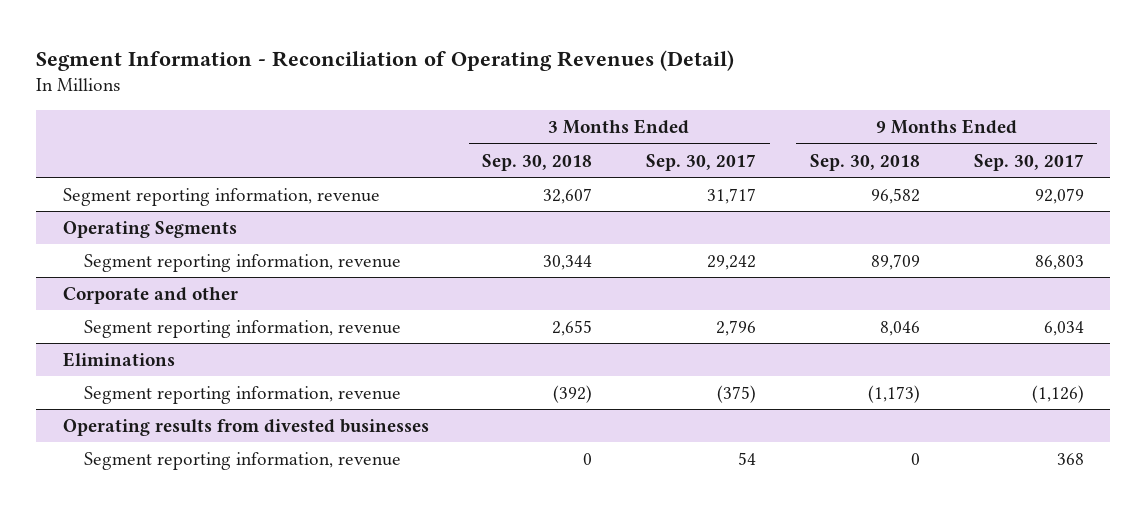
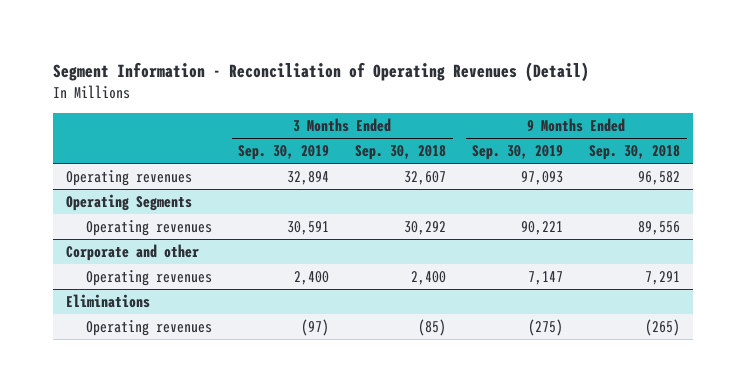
- | 3 Months Ended Sep. 30, 2018 | 3 Months Ended Sep. 30, 2017 | 9 Months Ended Sep. 30, 2018 | 9 Months Ended Sep. 30, 2017
+ | 3 Months Ended Sep. 30, 2019 | 3 Months Ended Sep. 30, 2018 | 9 Months Ended Sep. 30, 2019 | 9 Months Ended Sep. 30, 2018
- Segment reporting information, revenue | 32,607 | 31,717 | 96,582 | 92,079
+ Operating revenues | 32,894 | 32,607 | 97,093 | 96,582
@ Operating Segments
- Segment reporting information, revenue | 30,344 | 29,242 | 89,709 | 86,803
+ Operating revenues | 30,591 | 30,292 | 90,221 | 89,556
@ Corporate and other
- Segment reporting information, revenue | 2,655 | 2,796 | 8,046 | 6,034
+ Operating revenues | 2,400 | 2,400 | 7,147 | 7,291
@ Eliminations
- Segment reporting information, revenue | (392) | (375) | (1,173) | (1,126)
- Operating results from divested businesses
- Segment reporting information, revenue | 0 | 54 | 0 | 368
@ Eliminations
+ Operating revenues | (97) | (85) | (275) | (265)

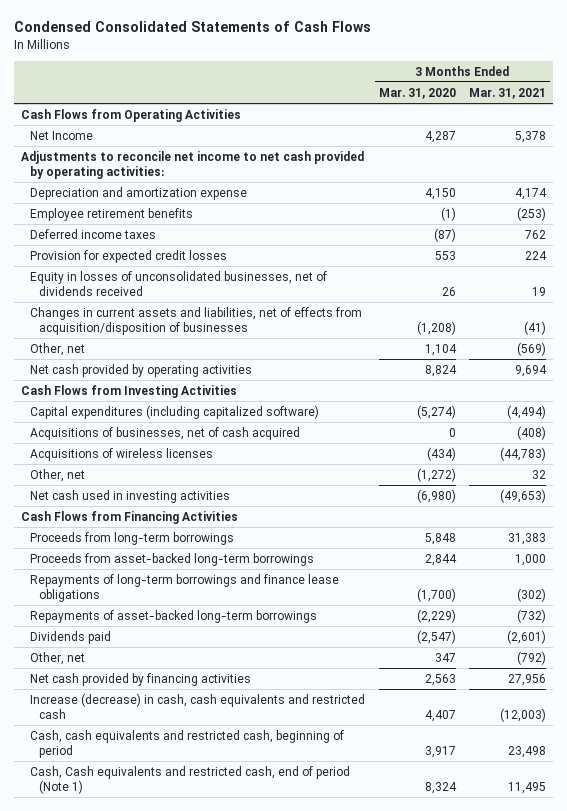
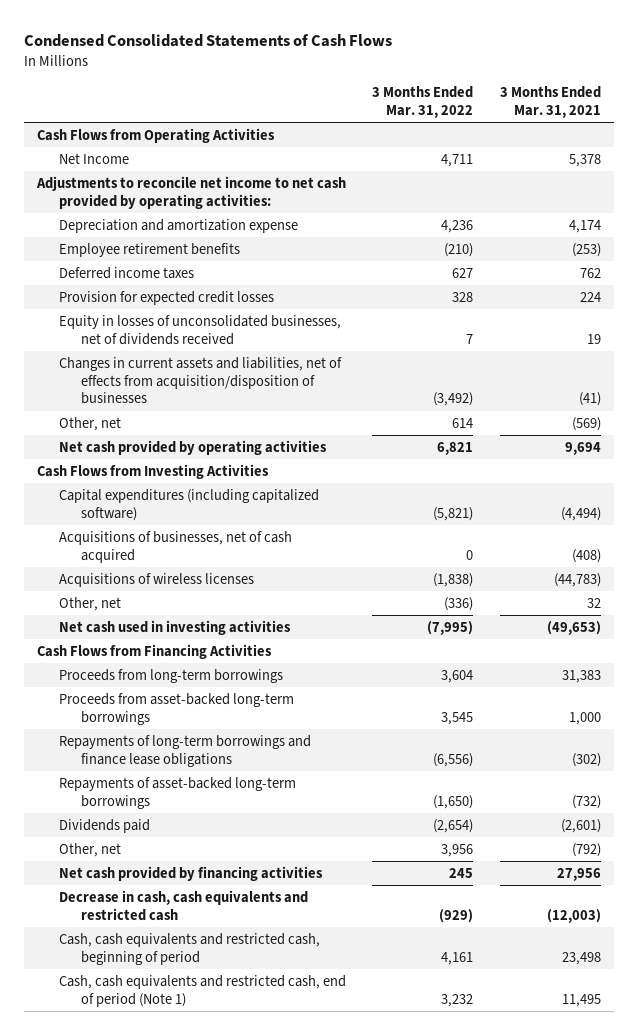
- | 3 Months Ended Mar. 31, 2020 | 3 Months Ended Mar. 31, 2021
+ | 3 Months Ended Mar. 31, 2022 | 3 Months Ended Mar. 31, 2021
- Increase (decrease) in cash, cash equivalents and restricted cash | 4,407 | (12,003)
+ Decrease in cash, cash equivalents and restricted cash | (929) | (12,003)
- Cash, Cash equivalents and restricted cash, end of period (Note 1) | 8,324 | 11,495
+ Cash, cash equivalents and restricted cash, end of period (Note 1) | 3,232 | 11,495

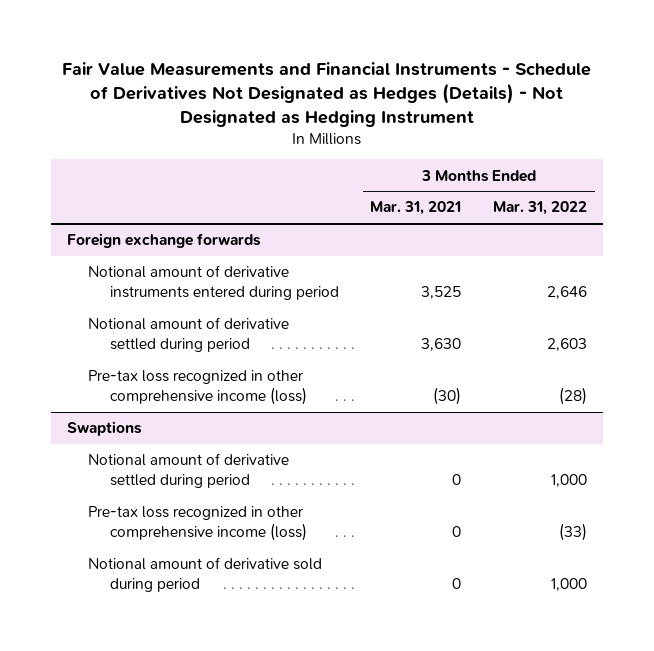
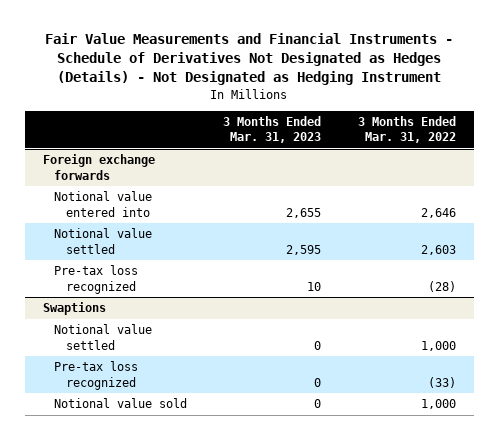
- | 3 Months Ended Mar. 31, 2021 | 3 Months Ended Mar. 31, 2022
+ | 3 Months Ended Mar. 31, 2023 | 3 Months Ended Mar. 31, 2022
@ Foreign exchange forwards
- Notional amount of derivative instruments entered during period | 3,525 | 2,646
- Notional amount of derivative settled during period | 3,630 | 2,603
- Pre-tax loss recognized in other comprehensive income (loss) | (30) | (28)
+ Notional value entered into | 2,655 | 2,646
+ Notional value settled | 2,595 | 2,603
+ Pre-tax loss recognized | 10 | (28)
@ Swaptions
- Notional amount of derivative settled during period | 0 | 1,000
- Pre-tax loss recognized in other comprehensive income (loss) | 0 | (33)
- Notional amount of derivative sold during period | 0 | 1,000
+ Notional value settled | 0 | 1,000
+ Pre-tax loss recognized | 0 | (33)
+ Notional value sold | 0 | 1,000

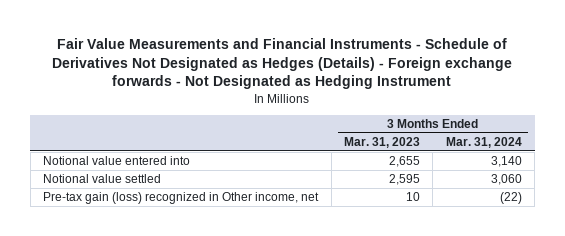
- Fair Value Measurements and Financial Instruments - Schedule of Derivatives Not Designated as Hedges (Details) - Not Designated as Hedging Instrument
+ Fair Value Measurements and Financial Instruments - Schedule of Derivatives Not Designated as Hedges (Details) - Foreign exchange forwards - Not Designated as Hedging Instrument
- | 3 Months Ended Mar. 31, 2023 | 3 Months Ended Mar. 31, 2022
+ | 3 Months Ended Mar. 31, 2023 | 3 Months Ended Mar. 31, 2024
- Foreign exchange forwards
- Pre-tax loss recognized | 10 | (28)
- Swaptions
- Notional value settled | 0 | 1,000
- Pre-tax loss recognized | 0 | (33)
- Notional value sold | 0 | 1,000
+ Pre-tax gain (loss) recognized in Other income, net | 10 | (22)

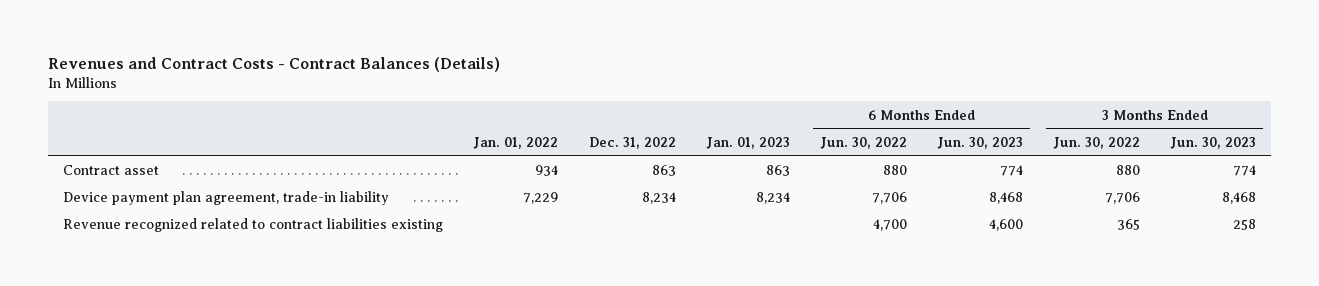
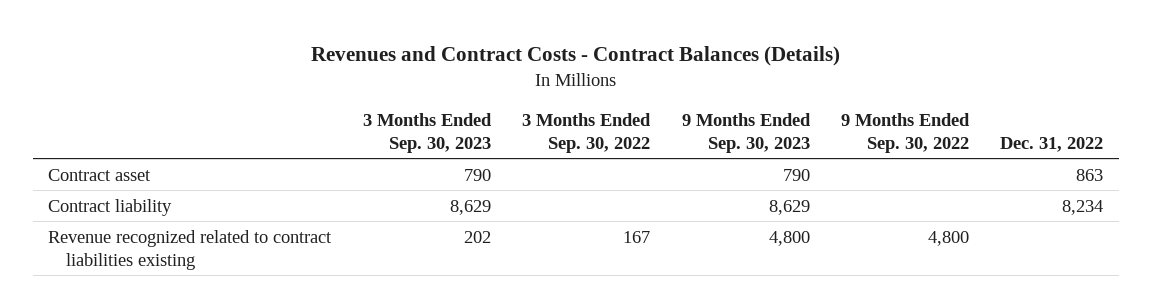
- | Jan. 01, 2022 | Dec. 31, 2022 | Jan. 01, 2023 | 6 Months Ended Jun. 30, 2022 | 6 Months Ended Jun. 30, 2023 | 3 Months Ended Jun. 30, 2022 | 3 Months Ended Jun. 30, 2023
+ | 3 Months Ended Sep. 30, 2023 | 3 Months Ended Sep. 30, 2022 | 9 Months Ended Sep. 30, 2023 | 9 Months Ended Sep. 30, 2022 | Dec. 31, 2022
- Device payment plan agreement, trade-in liability | 7,229 | 8,234 | 8,234 | 7,706 | 8,468 | 7,706 | 8,468
+ Contract liability | 8,629 | | 8,629 | | 8,234

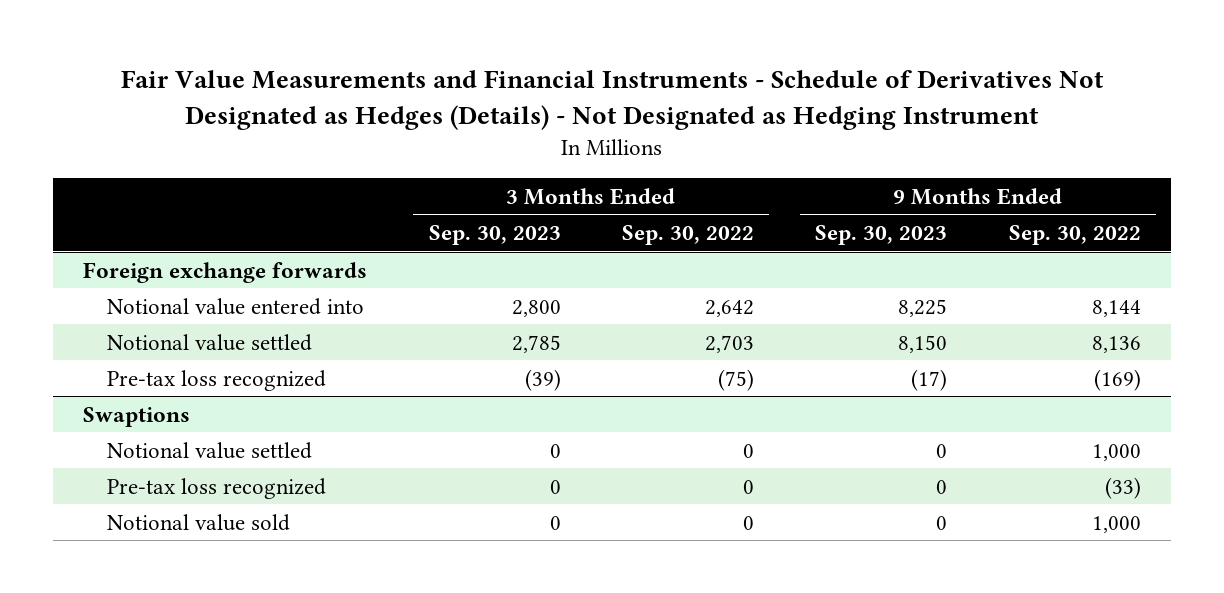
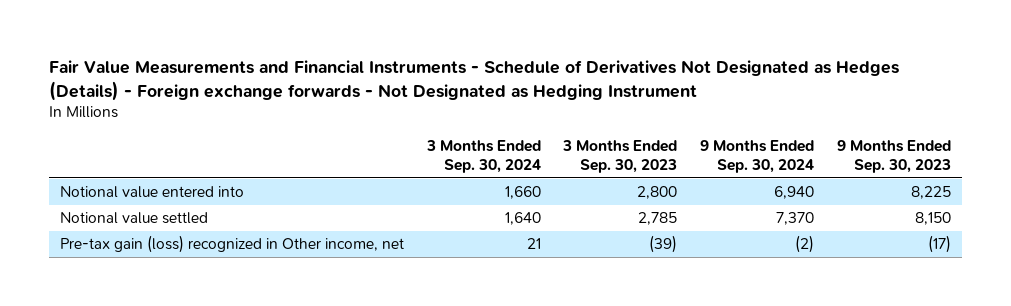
- Fair Value Measurements and Financial Instruments - Schedule of Derivatives Not Designated as Hedges (Details) - Not Designated as Hedging Instrument
+ Fair Value Measurements and Financial Instruments - Schedule of Derivatives Not Designated as Hedges (Details) - Foreign exchange forwards - Not Designated as Hedging Instrument
- | 3 Months Ended Sep. 30, 2023 | 3 Months Ended Sep. 30, 2022 | 9 Months Ended Sep. 30, 2023 | 9 Months Ended Sep. 30, 2022
+ | 3 Months Ended Sep. 30, 2024 | 3 Months Ended Sep. 30, 2023 | 9 Months Ended Sep. 30, 2024 | 9 Months Ended Sep. 30, 2023
- Foreign exchange forwards
- Pre-tax loss recognized | (39) | (75) | (17) | (169)
- Swaptions
- Notional value settled | 0 | 0 | 0 | 1,000
- Pre-tax loss recognized | 0 | 0 | 0 | (33)
- Notional value sold | 0 | 0 | 0 | 1,000
+ Pre-tax gain (loss) recognized in Other income, net | 21 | (39) | (2) | (17)

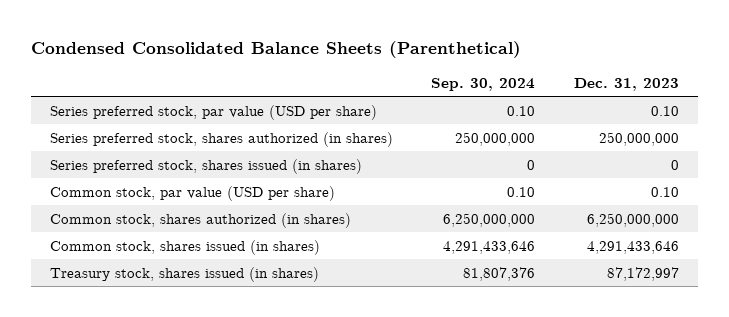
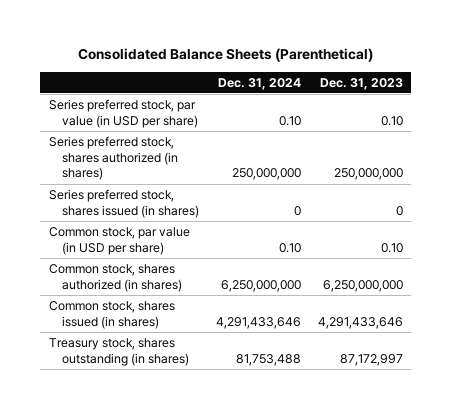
- Condensed Consolidated Balance Sheets (Parenthetical)
+ Consolidated Balance Sheets (Parenthetical)
- | Sep. 30, 2024 | Dec. 31, 2023
+ | Dec. 31, 2024 | Dec. 31, 2023
- Series preferred stock, par value (USD per share) | 0.10 | 0.10
+ Series preferred stock, par value (in USD per share) | 0.10 | 0.10
- Common stock, par value (USD per share) | 0.10 | 0.10
+ Common stock, par value (in USD per share) | 0.10 | 0.10
- Treasury stock, shares issued (in shares) | 81,807,376 | 87,172,997
+ Treasury stock, shares outstanding (in shares) | 81,753,488 | 87,172,997

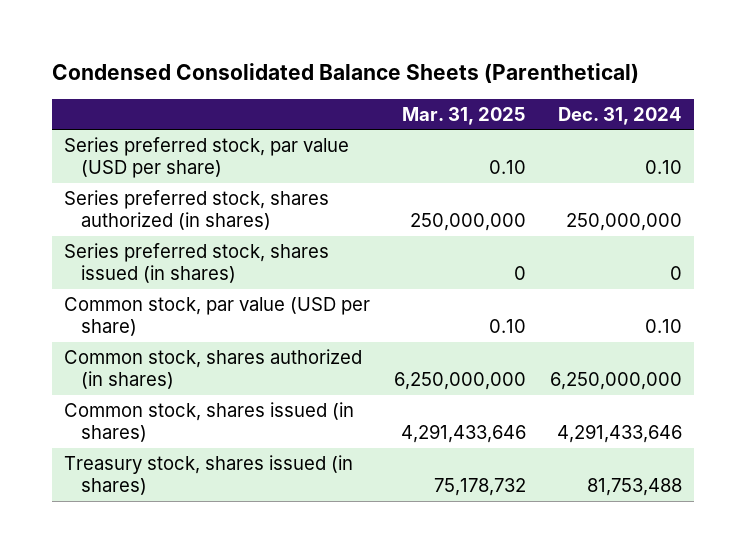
- Consolidated Balance Sheets (Parenthetical)
+ Condensed Consolidated Balance Sheets (Parenthetical)
- | Dec. 31, 2024 | Dec. 31, 2023
+ | Mar. 31, 2025 | Dec. 31, 2024
- Series preferred stock, par value (in USD per share) | 0.10 | 0.10
+ Series preferred stock, par value (USD per share) | 0.10 | 0.10
- Common stock, par value (in USD per share) | 0.10 | 0.10
+ Common stock, par value (USD per share) | 0.10 | 0.10
- Treasury stock, shares outstanding (in shares) | 81,753,488 | 87,172,997
+ Treasury stock, shares issued (in shares) | 75,178,732 | 81,753,488

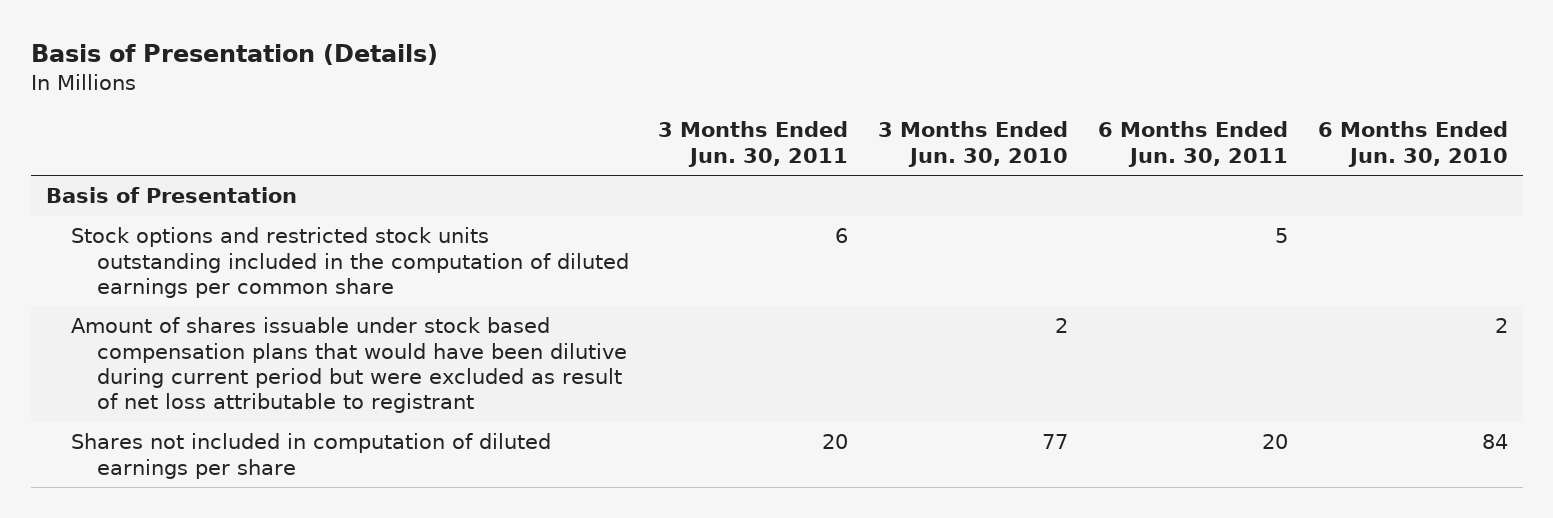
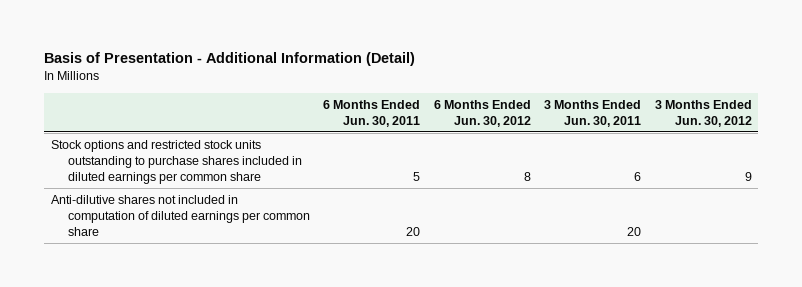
- Basis of Presentation (Details)
+ Basis of Presentation - Additional Information (Detail)
- | 3 Months Ended Jun. 30, 2011 | 3 Months Ended Jun. 30, 2010 | 6 Months Ended Jun. 30, 2011 | 6 Months Ended Jun. 30, 2010
+ | 6 Months Ended Jun. 30, 2011 | 6 Months Ended Jun. 30, 2012 | 3 Months Ended Jun. 30, 2011 | 3 Months Ended Jun. 30, 2012
- Basis of Presentation
- Stock options and restricted stock units outstanding included in the computation of diluted earnings per common share | 6 | | 5 |
- Amount of shares issuable under stock based compensation plans that would have been dilutive during current period but were excluded as result of net loss attributable to registrant | | 2 | | 2
- Shares not included in computation of diluted earnings per share | 20 | 77 | 20 | 84
+ Stock options and restricted stock units outstanding to purchase shares included in diluted earnings per common share | 5 | 8 | 6 | 9
+ Anti-dilutive shares not included in computation of diluted earnings per common share | 20 | | 20 |

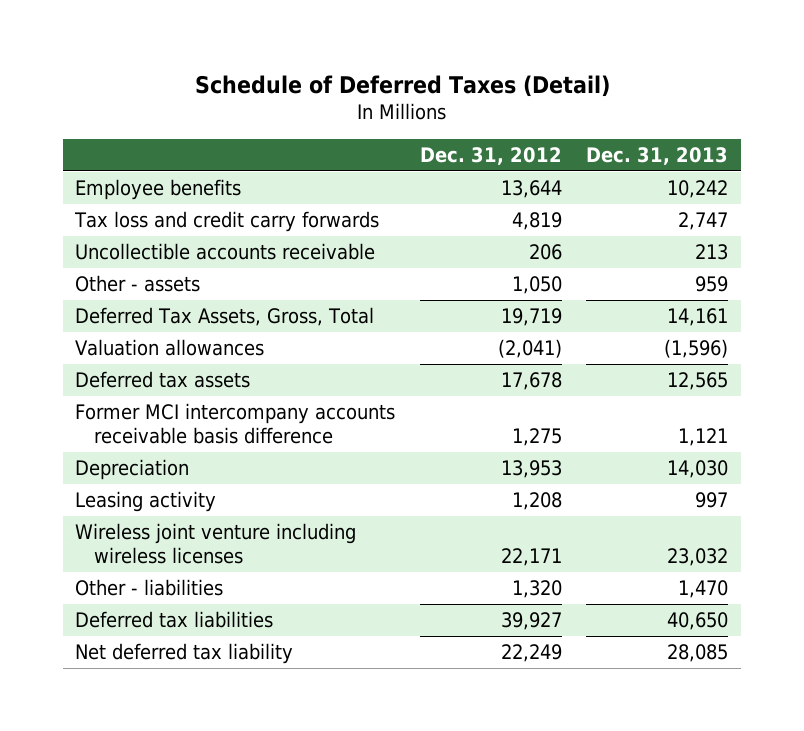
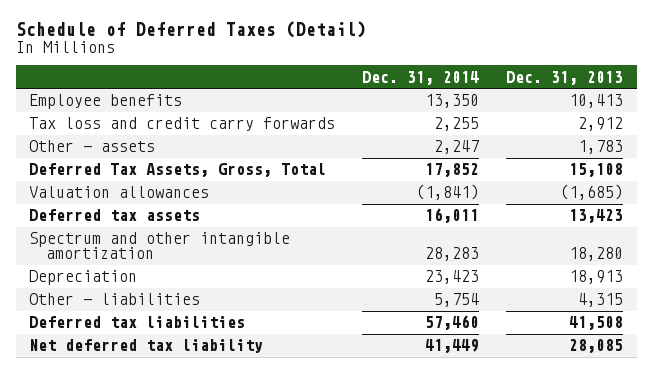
- | Dec. 31, 2012 | Dec. 31, 2013
+ | Dec. 31, 2014 | Dec. 31, 2013
- Employee benefits | 13,644 | 10,242
- Tax loss and credit carry forwards | 4,819 | 2,747
- Uncollectible accounts receivable | 206 | 213
- Other - assets | 1,050 | 959
- Deferred Tax Assets, Gross, Total | 19,719 | 14,161
- Valuation allowances | (2,041) | (1,596)
- Deferred tax assets | 17,678 | 12,565
- Former MCI intercompany accounts receivable basis difference | 1,275 | 1,121
- Depreciation | 13,953 | 14,030
- Leasing activity | 1,208 | 997
- Wireless joint venture including wireless licenses | 22,171 | 23,032
- Other - liabilities | 1,320 | 1,470
- Deferred tax liabilities | 39,927 | 40,650
+ Employee benefits | 13,350 | 10,413
+ Tax loss and credit carry forwards | 2,255 | 2,912
+ Other - assets | 2,247 | 1,783
+ Deferred Tax Assets, Gross, Total | 17,852 | 15,108
+ Valuation allowances | (1,841) | (1,685)
+ Deferred tax assets | 16,011 | 13,423
+ Spectrum and other intangible amortization | 28,283 | 18,280
+ Depreciation | 23,423 | 18,913
+ Other - liabilities | 5,754 | 4,315
+ Deferred tax liabilities | 57,460 | 41,508

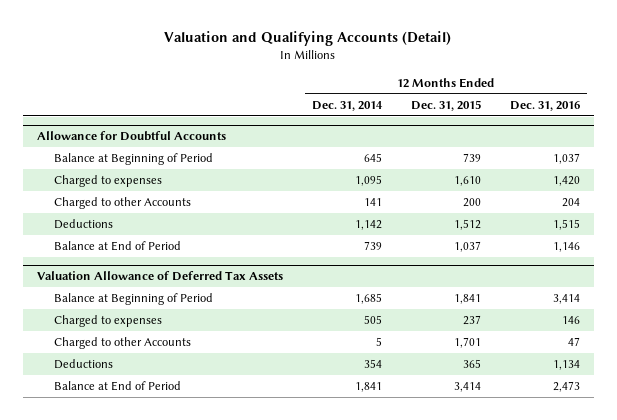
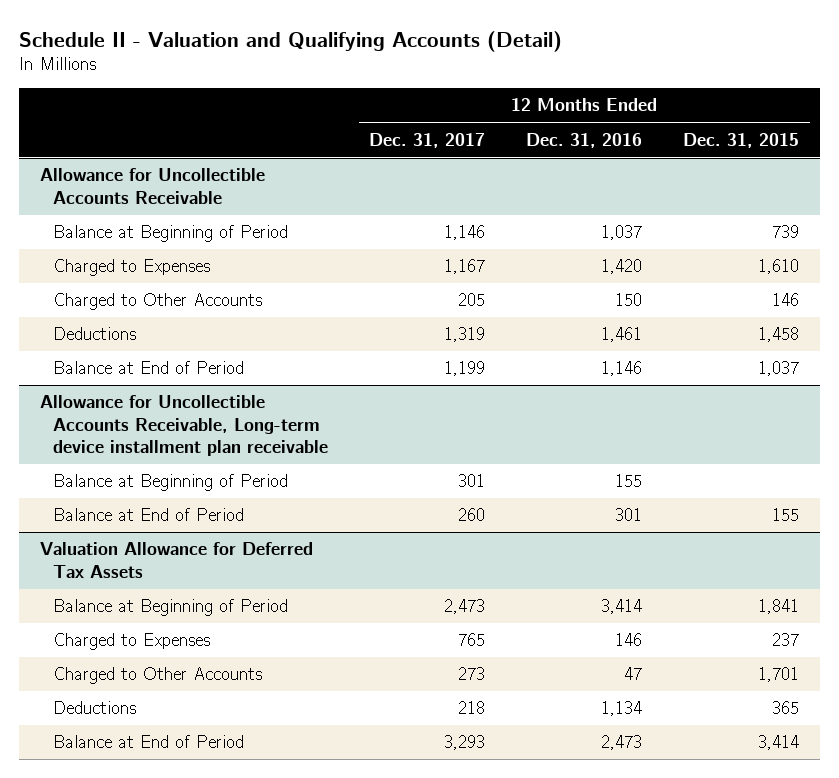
- Valuation and Qualifying Accounts (Detail)
+ Schedule II - Valuation and Qualifying Accounts (Detail)
- | 12 Months Ended Dec. 31, 2014 | 12 Months Ended Dec. 31, 2015 | 12 Months Ended Dec. 31, 2016
+ | 12 Months Ended Dec. 31, 2017 | 12 Months Ended Dec. 31, 2016 | 12 Months Ended Dec. 31, 2015
- Allowance for Doubtful Accounts
+ Allowance for Uncollectible Accounts Receivable
- Charged to expenses | 1,095 | 1,610 | 1,420
- Charged to other Accounts | 141 | 200 | 204
- Deductions | 1,142 | 1,512 | 1,515
+ Charged to Expenses | 1,167 | 1,420 | 1,610
+ Charged to Other Accounts | 205 | 150 | 146
+ Deductions | 1,319 | 1,461 | 1,458
- Valuation Allowance of Deferred Tax Assets
+ Allowance for Uncollectible Accounts Receivable, Long-term device installment plan receivable
+ Balance at Beginning of Period | 301 | 155 |
+ Balance at End of Period | 260 | 301 | 155
+ Valuation Allowance for Deferred Tax Assets
- Charged to expenses | 505 | 237 | 146
- Charged to other Accounts | 5 | 1,701 | 47
+ Charged to Expenses | 765 | 146 | 237
+ Charged to Other Accounts | 273 | 47 | 1,701

